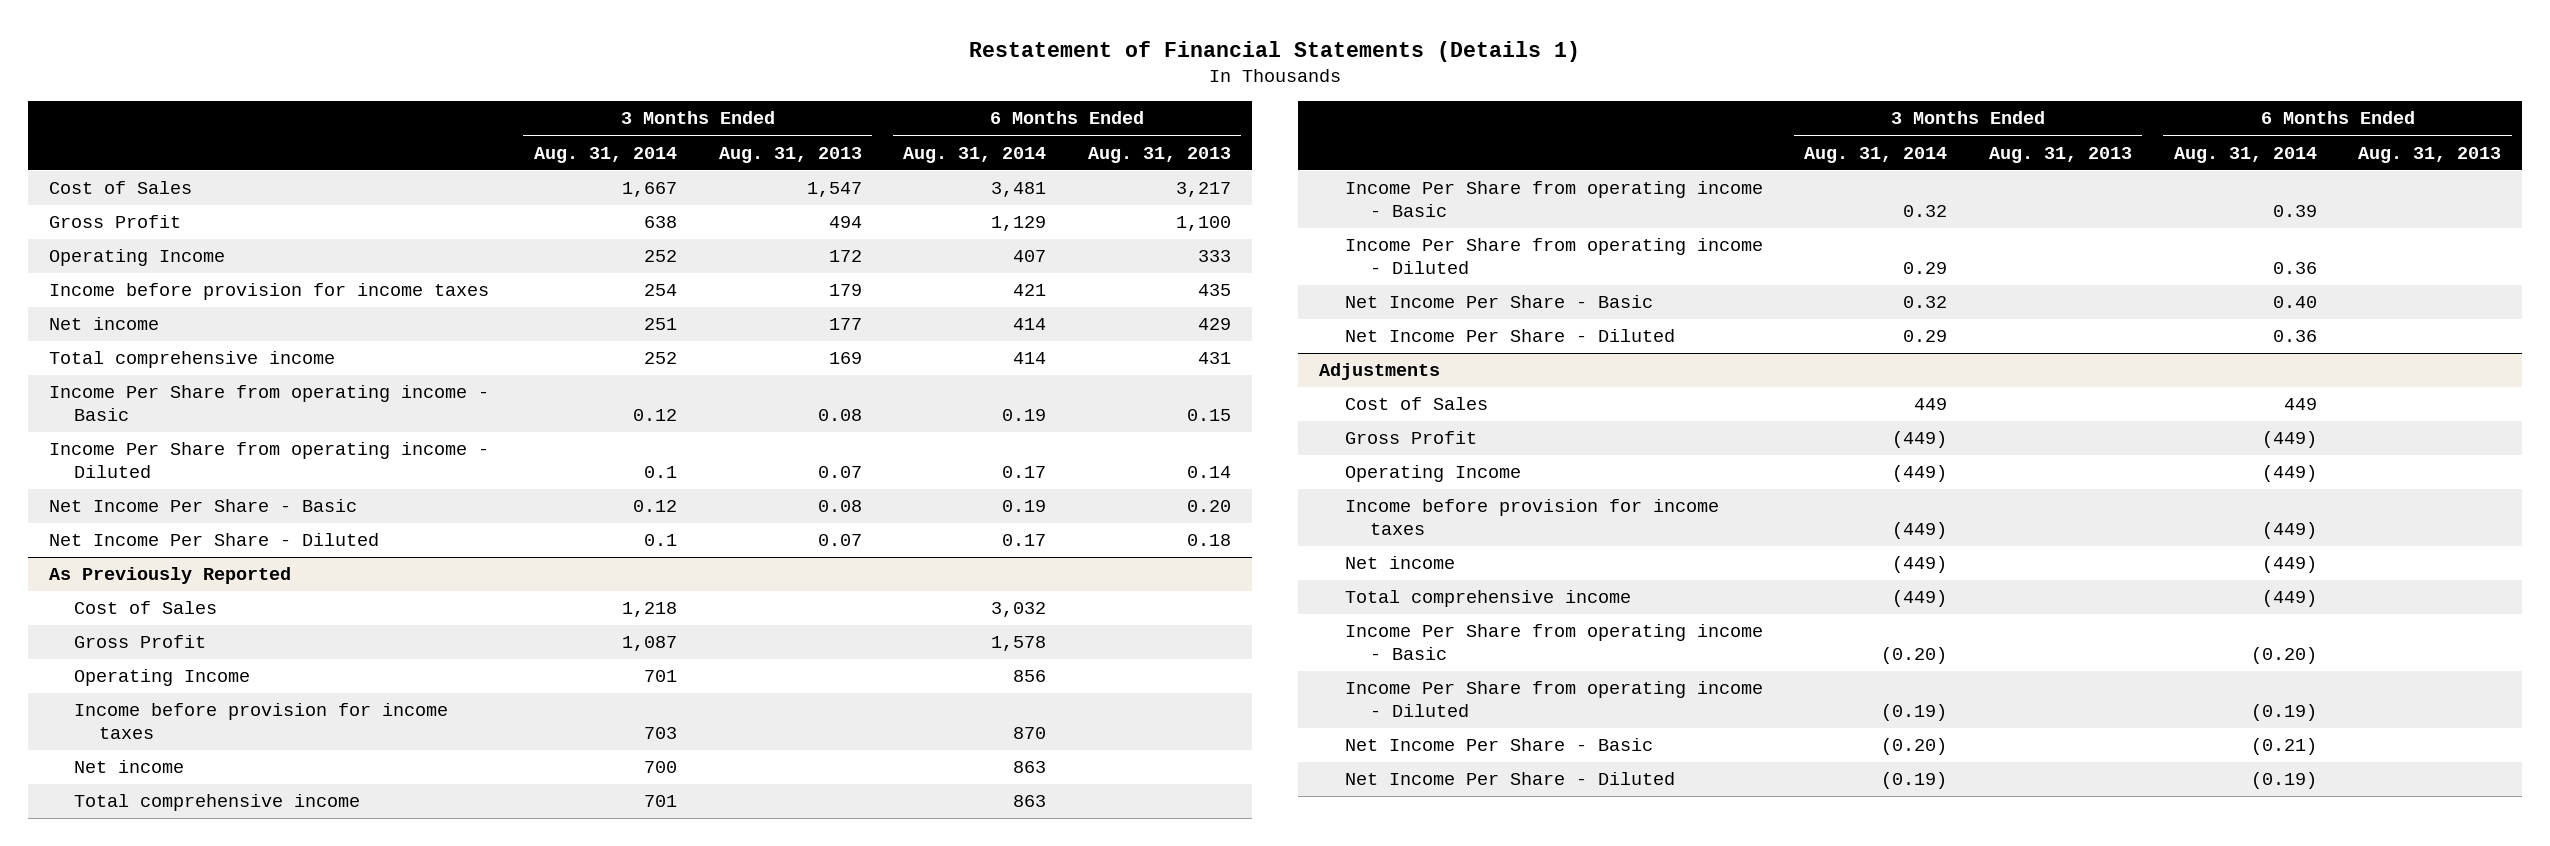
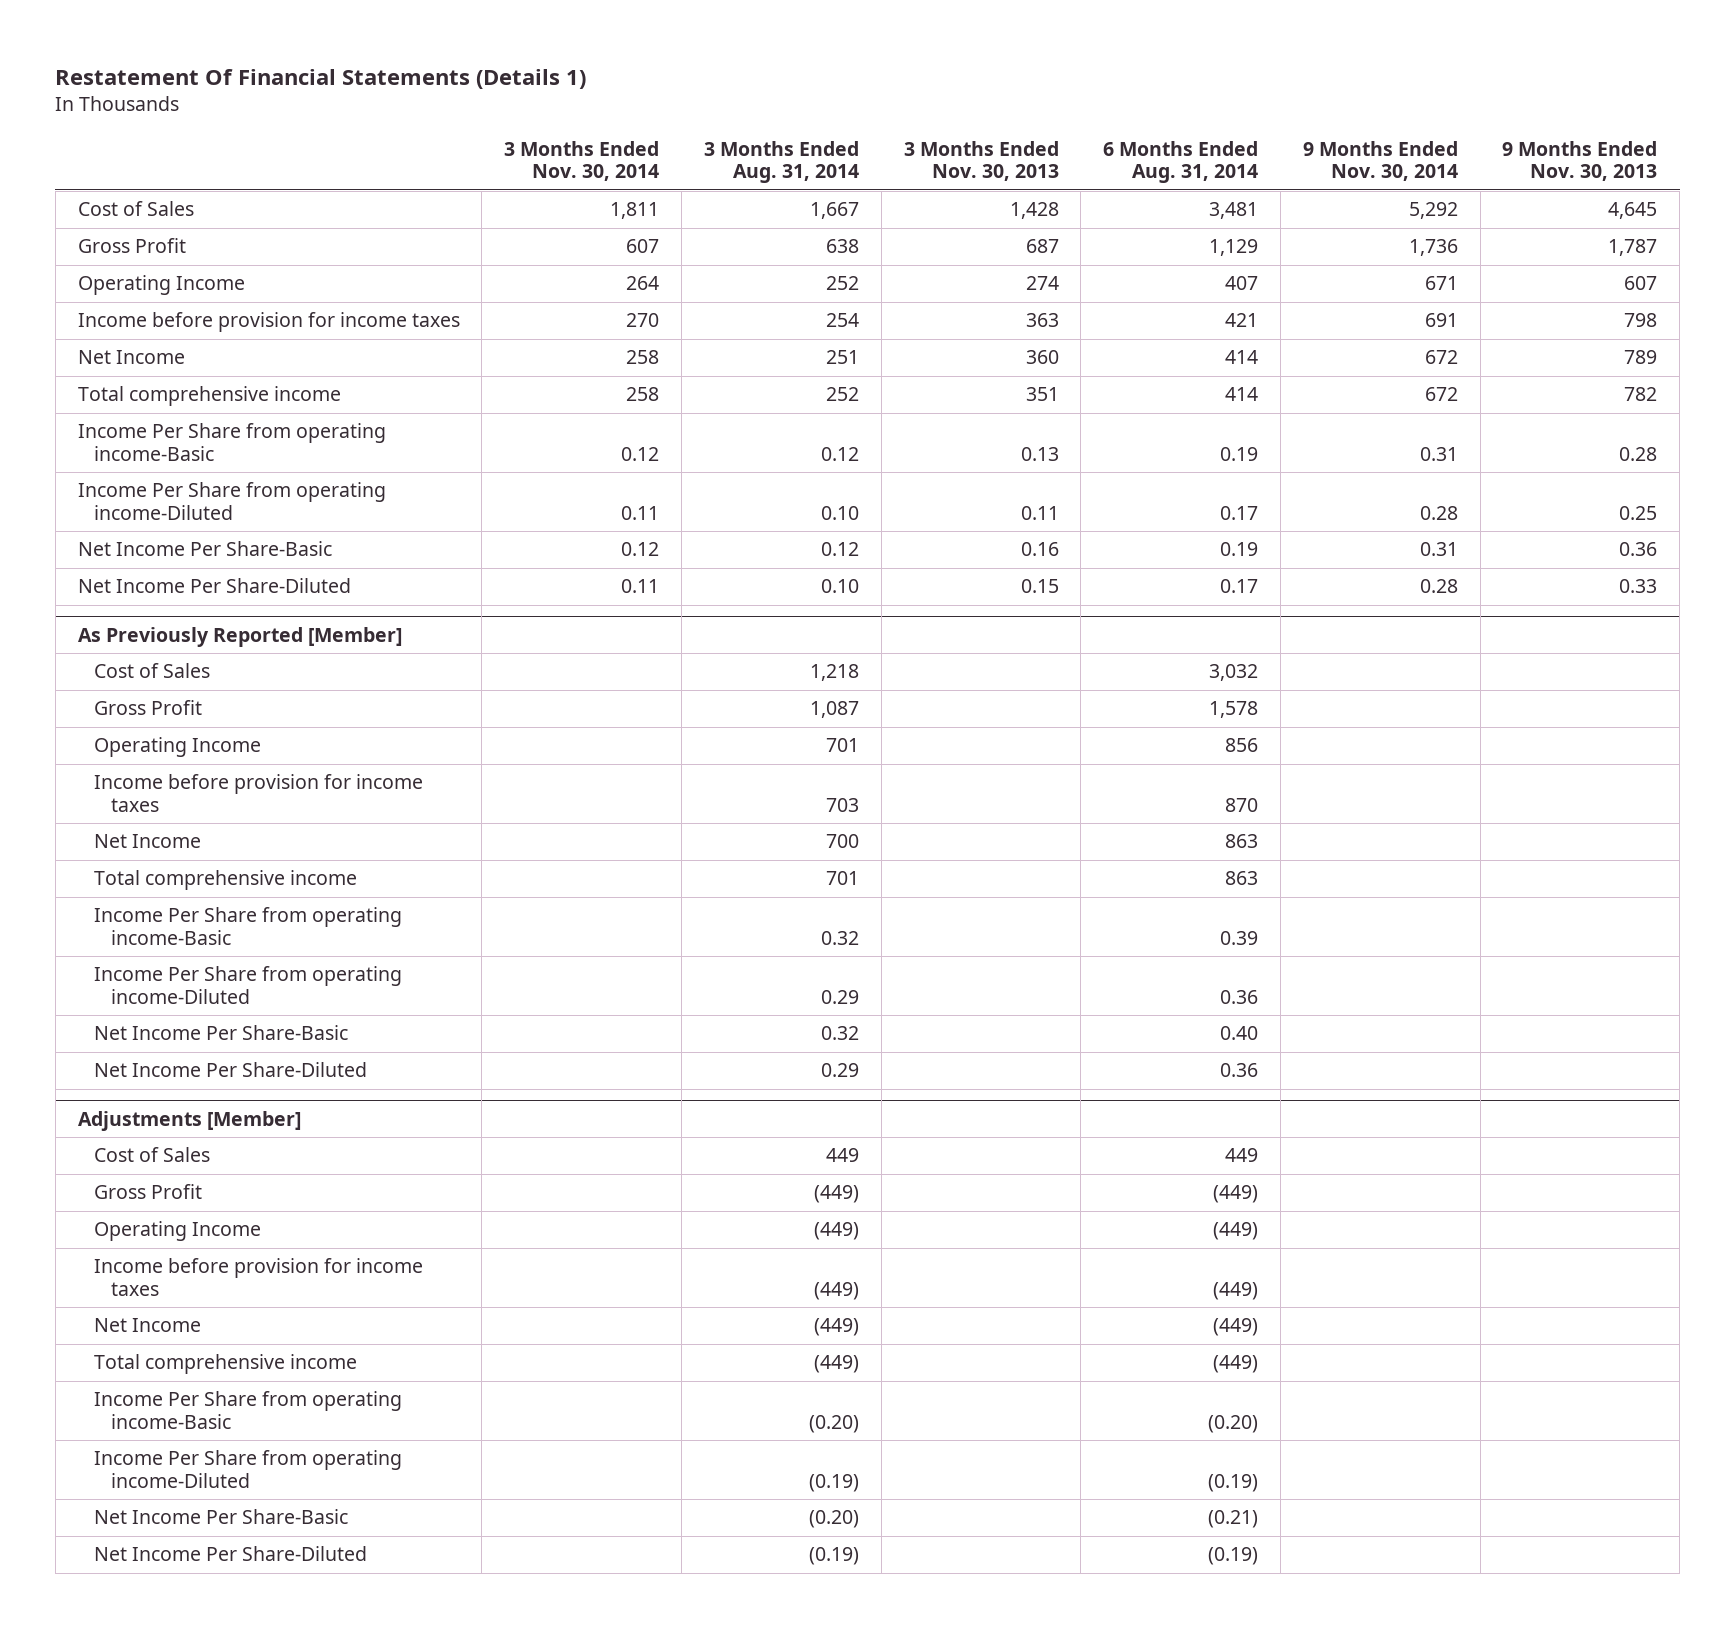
- Restatement of Financial Statements (Details 1)
+ Restatement Of Financial Statements (Details 1)
- | 3 Months Ended Aug. 31, 2014 | 3 Months Ended Aug. 31, 2013 | 6 Months Ended Aug. 31, 2014 | 6 Months Ended Aug. 31, 2013
+ | 3 Months Ended Nov. 30, 2014 | 3 Months Ended Aug. 31, 2014 | 3 Months Ended Nov. 30, 2013 | 6 Months Ended Aug. 31, 2014 | 9 Months Ended Nov. 30, 2014 | 9 Months Ended Nov. 30, 2013
- Net income | 251 | 177 | 414 | 429
+ Net Income | 258 | 251 | 360 | 414 | 672 | 789
- Income Per Share from operating income - Basic | 0.12 | 0.08 | 0.19 | 0.15
- Income Per Share from operating income - Diluted | 0.1 | 0.07 | 0.17 | 0.14
- Net Income Per Share - Basic | 0.12 | 0.08 | 0.19 | 0.20
- Net Income Per Share - Diluted | 0.1 | 0.07 | 0.17 | 0.18
- As Previously Reported
+ Income Per Share from operating income-Basic | 0.12 | 0.12 | 0.13 | 0.19 | 0.31 | 0.28
+ Income Per Share from operating income-Diluted | 0.11 | 0.10 | 0.11 | 0.17 | 0.28 | 0.25
+ Net Income Per Share-Basic | 0.12 | 0.12 | 0.16 | 0.19 | 0.31 | 0.36
+ Net Income Per Share-Diluted | 0.11 | 0.10 | 0.15 | 0.17 | 0.28 | 0.33
+ As Previously Reported [Member]
- Net income | 700 | | 863 |
+ Net Income | | 700 | | 863 | |
- Income Per Share from operating income - Basic | 0.32 | | 0.39 |
- Income Per Share from operating income - Diluted | 0.29 | | 0.36 |
- Net Income Per Share - Basic | 0.32 | | 0.40 |
- Net Income Per Share - Diluted | 0.29 | | 0.36 |
- Adjustments
+ Income Per Share from operating income-Basic | | 0.32 | | 0.39 | |
+ Income Per Share from operating income-Diluted | | 0.29 | | 0.36 | |
+ Net Income Per Share-Basic | | 0.32 | | 0.40 | |
+ Net Income Per Share-Diluted | | 0.29 | | 0.36 | |
+ Adjustments [Member]
- Net income | (449) | | (449) |
+ Net Income | | (449) | | (449) | |
- Income Per Share from operating income - Basic | (0.20) | | (0.20) |
- Income Per Share from operating income - Diluted | (0.19) | | (0.19) |
- Net Income Per Share - Basic | (0.20) | | (0.21) |
- Net Income Per Share - Diluted | (0.19) | | (0.19) |
+ Income Per Share from operating income-Basic | | (0.20) | | (0.20) | |
+ Income Per Share from operating income-Diluted | | (0.19) | | (0.19) | |
+ Net Income Per Share-Basic | | (0.20) | | (0.21) | |
+ Net Income Per Share-Diluted | | (0.19) | | (0.19) | |

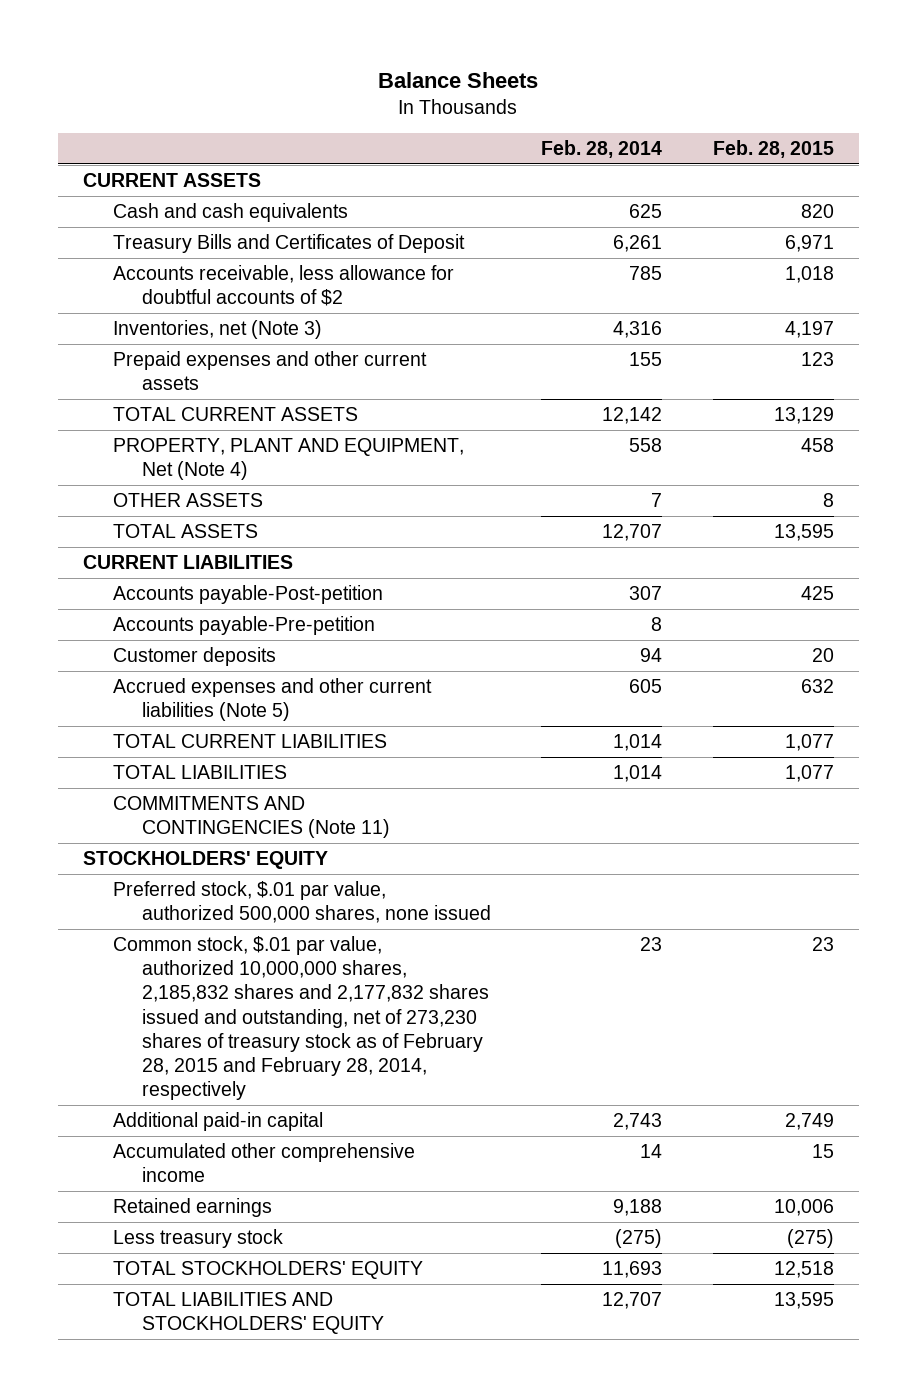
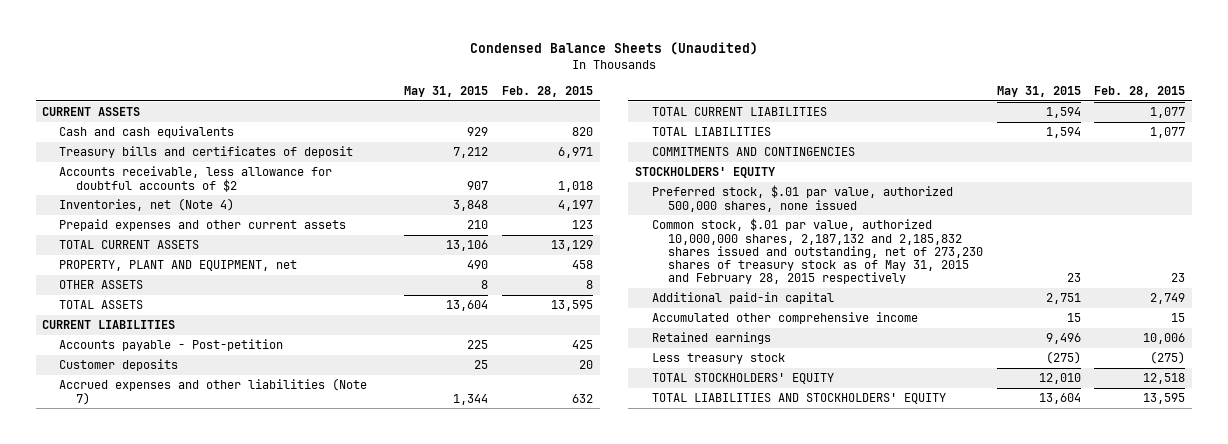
- Balance Sheets
+ Condensed Balance Sheets (Unaudited)
- | Feb. 28, 2014 | Feb. 28, 2015
+ | May 31, 2015 | Feb. 28, 2015
- Treasury Bills and Certificates of Deposit | 6,261 | 6,971
+ Treasury bills and certificates of deposit | 7,212 | 6,971
- Inventories, net (Note 3) | 4,316 | 4,197
+ Inventories, net (Note 4) | 3,848 | 4,197
- PROPERTY, PLANT AND EQUIPMENT, Net (Note 4) | 558 | 458
+ PROPERTY, PLANT AND EQUIPMENT, net | 490 | 458
- Accounts payable-Post-petition | 307 | 425
- Accounts payable-Pre-petition | 8 |
+ Accounts payable - Post-petition | 225 | 425
- Accrued expenses and other current liabilities (Note 5) | 605 | 632
+ Accrued expenses and other liabilities (Note 7) | 1,344 | 632
- COMMITMENTS AND CONTINGENCIES (Note 11)
+ COMMITMENTS AND CONTINGENCIES
- Common stock, $.01 par value, authorized 10,000,000 shares, 2,185,832 shares and 2,177,832 shares issued and outstanding, net of 273,230 shares of treasury stock as of February 28, 2015 and February 28, 2014, respectively | 23 | 23
+ Common stock, $.01 par value, authorized 10,000,000 shares, 2,187,132 and 2,185,832 shares issued and outstanding, net of 273,230 shares of treasury stock as of May 31, 2015 and February 28, 2015 respectively | 23 | 23

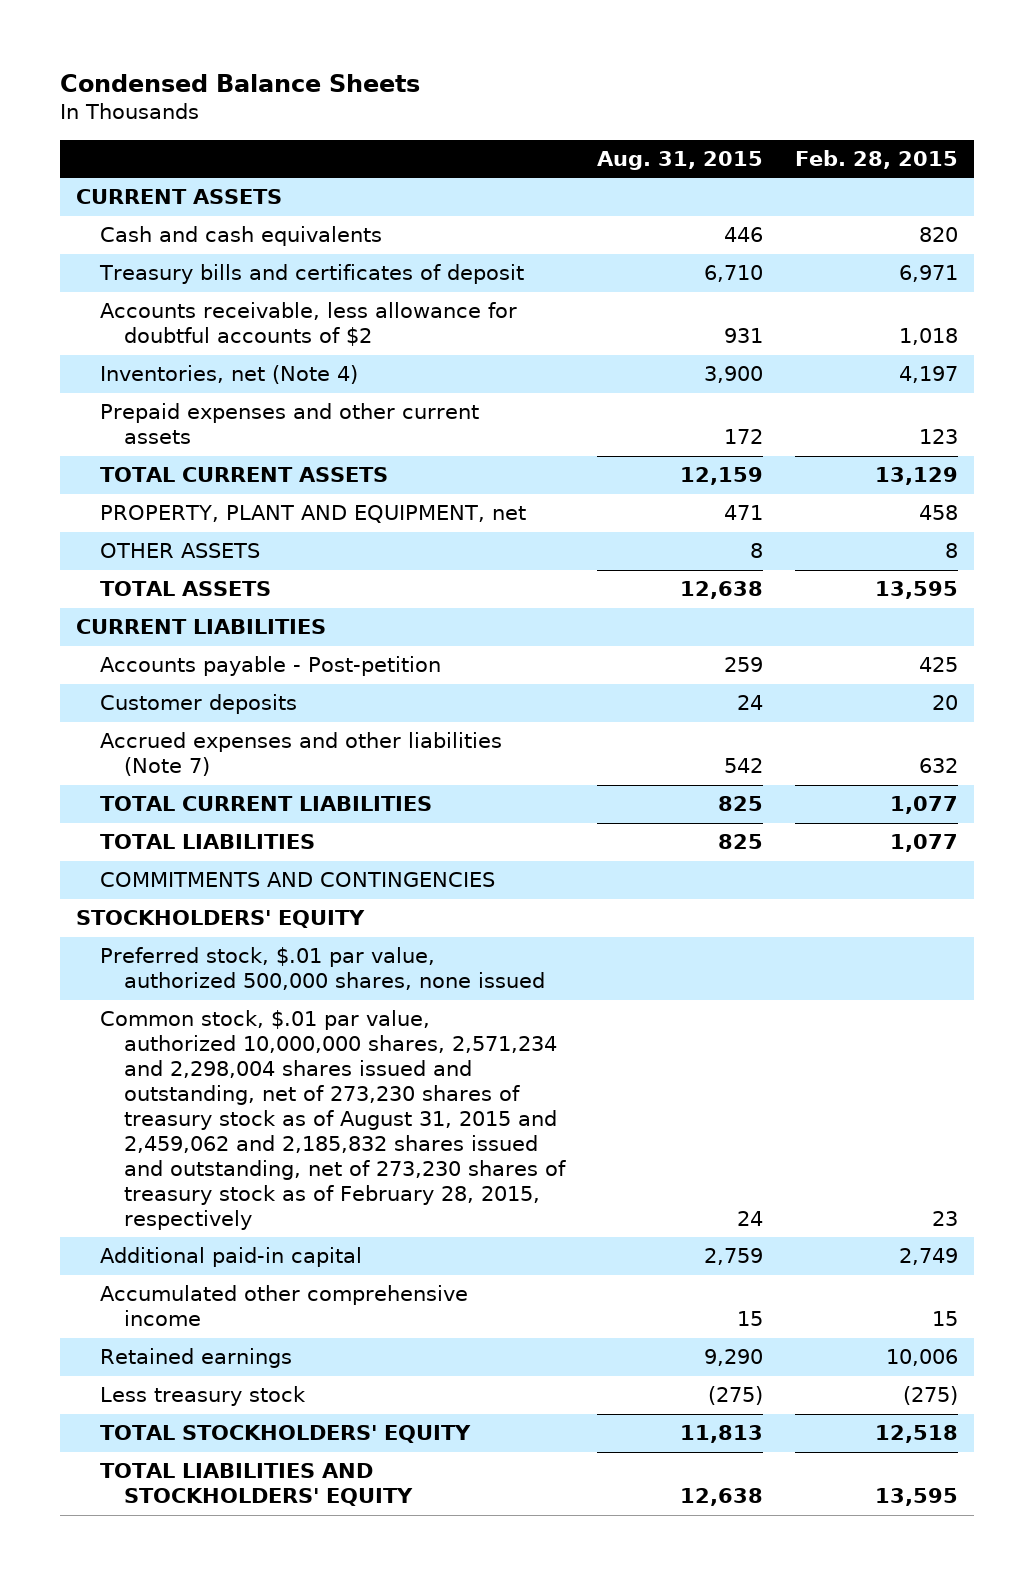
- Condensed Balance Sheets (Unaudited)
+ Condensed Balance Sheets
- | May 31, 2015 | Feb. 28, 2015
+ | Aug. 31, 2015 | Feb. 28, 2015
- Common stock, $.01 par value, authorized 10,000,000 shares, 2,187,132 and 2,185,832 shares issued and outstanding, net of 273,230 shares of treasury stock as of May 31, 2015 and February 28, 2015 respectively | 23 | 23
+ Common stock, $.01 par value, authorized 10,000,000 shares, 2,571,234 and 2,298,004 shares issued and outstanding, net of 273,230 shares of treasury stock as of August 31, 2015 and 2,459,062 and 2,185,832 shares issued and outstanding, net of 273,230 shares of treasury stock as of February 28, 2015, respectively | 24 | 23

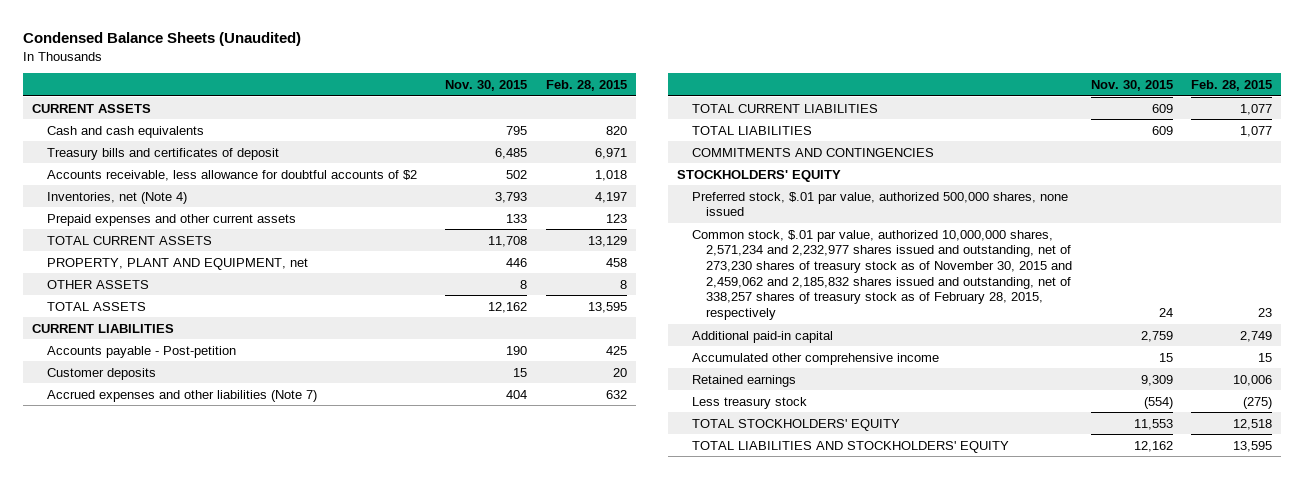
- Condensed Balance Sheets
+ Condensed Balance Sheets (Unaudited)
- | Aug. 31, 2015 | Feb. 28, 2015
+ | Nov. 30, 2015 | Feb. 28, 2015
- Common stock, $.01 par value, authorized 10,000,000 shares, 2,571,234 and 2,298,004 shares issued and outstanding, net of 273,230 shares of treasury stock as of August 31, 2015 and 2,459,062 and 2,185,832 shares issued and outstanding, net of 273,230 shares of treasury stock as of February 28, 2015, respectively | 24 | 23
+ Common stock, $.01 par value, authorized 10,000,000 shares, 2,571,234 and 2,232,977 shares issued and outstanding, net of 273,230 shares of treasury stock as of November 30, 2015 and 2,459,062 and 2,185,832 shares issued and outstanding, net of 338,257 shares of treasury stock as of February 28, 2015, respectively | 24 | 23

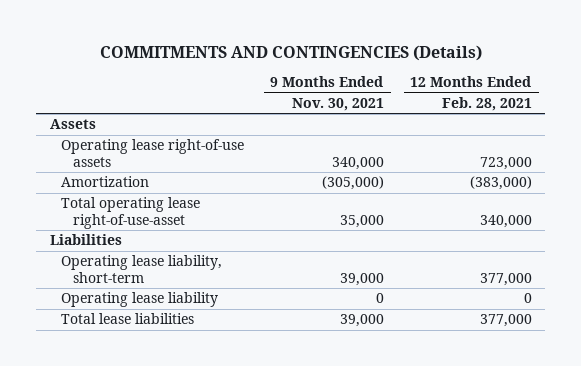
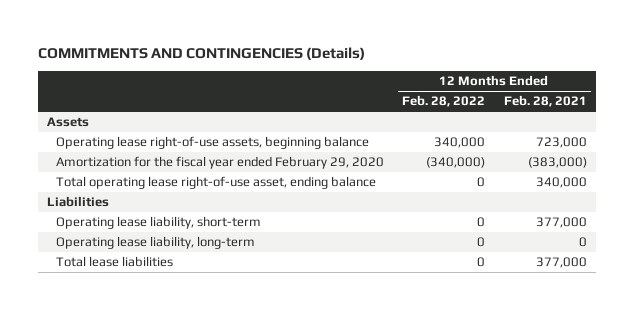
- | 9 Months Ended Nov. 30, 2021 | 12 Months Ended Feb. 28, 2021
+ | 12 Months Ended Feb. 28, 2022 | 12 Months Ended Feb. 28, 2021
- Operating lease right-of-use assets | 340,000 | 723,000
- Amortization | (305,000) | (383,000)
- Total operating lease right-of-use-asset | 35,000 | 340,000
+ Operating lease right-of-use assets, beginning balance | 340,000 | 723,000
+ Amortization for the fiscal year ended February 29, 2020 | (340,000) | (383,000)
+ Total operating lease right-of-use asset, ending balance | 0 | 340,000
- Operating lease liability | 0 | 0
+ Operating lease liability, long-term | 0 | 0

